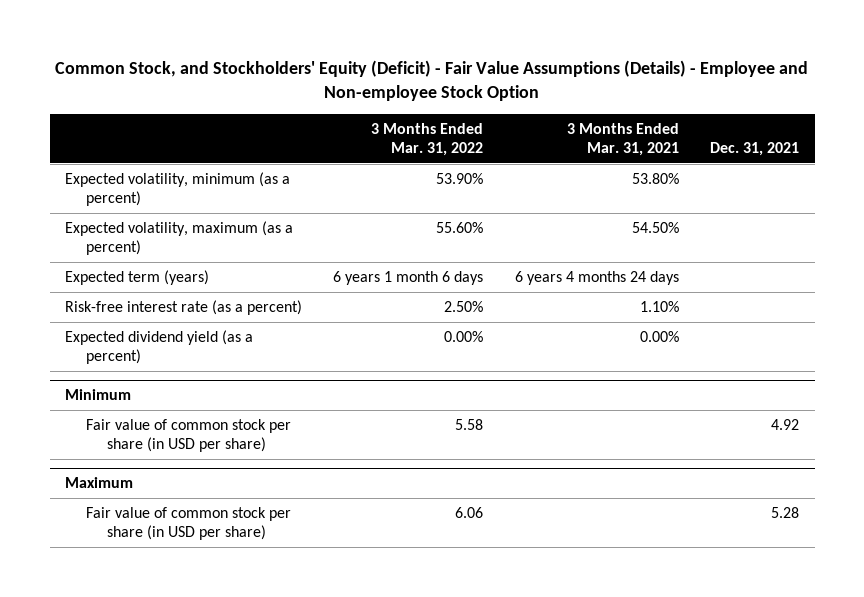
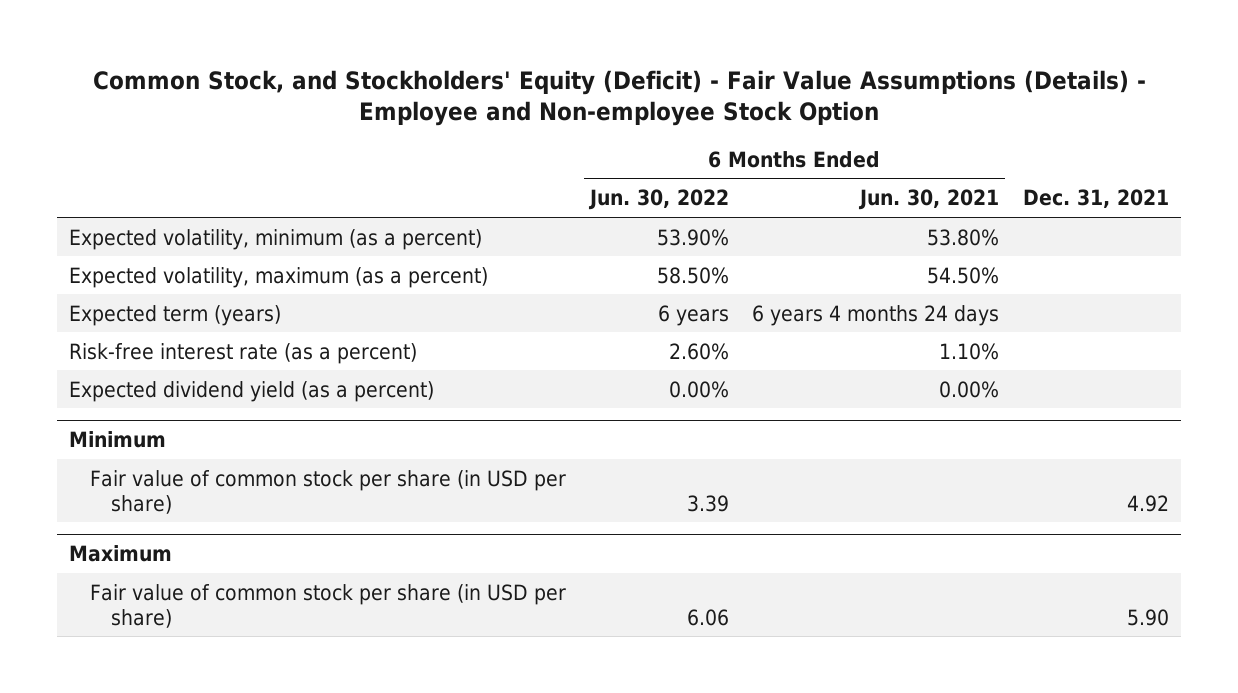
- | 3 Months Ended Mar. 31, 2022 | 3 Months Ended Mar. 31, 2021 | Dec. 31, 2021
+ | 6 Months Ended Jun. 30, 2022 | 6 Months Ended Jun. 30, 2021 | Dec. 31, 2021
@ Maximum
- Fair value of common stock per share (in USD per share) | 6.06 | | 5.28
+ Fair value of common stock per share (in USD per share) | 6.06 | | 5.90

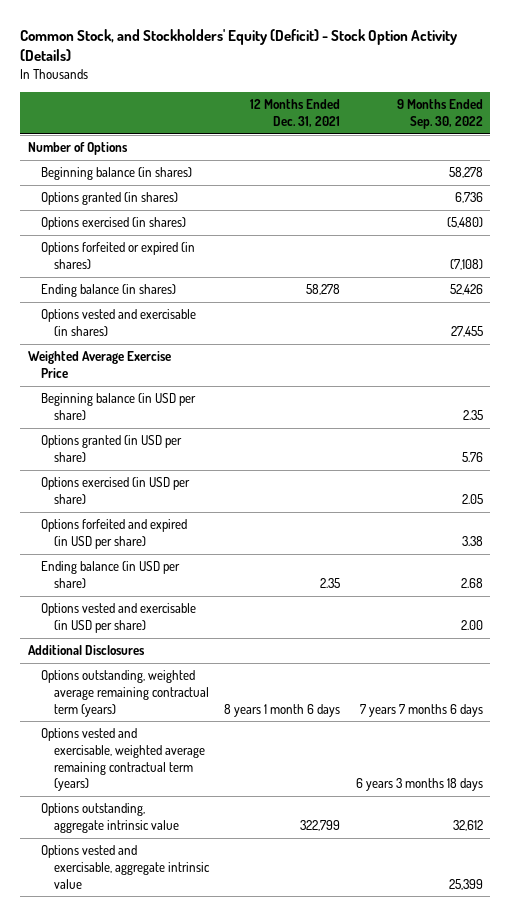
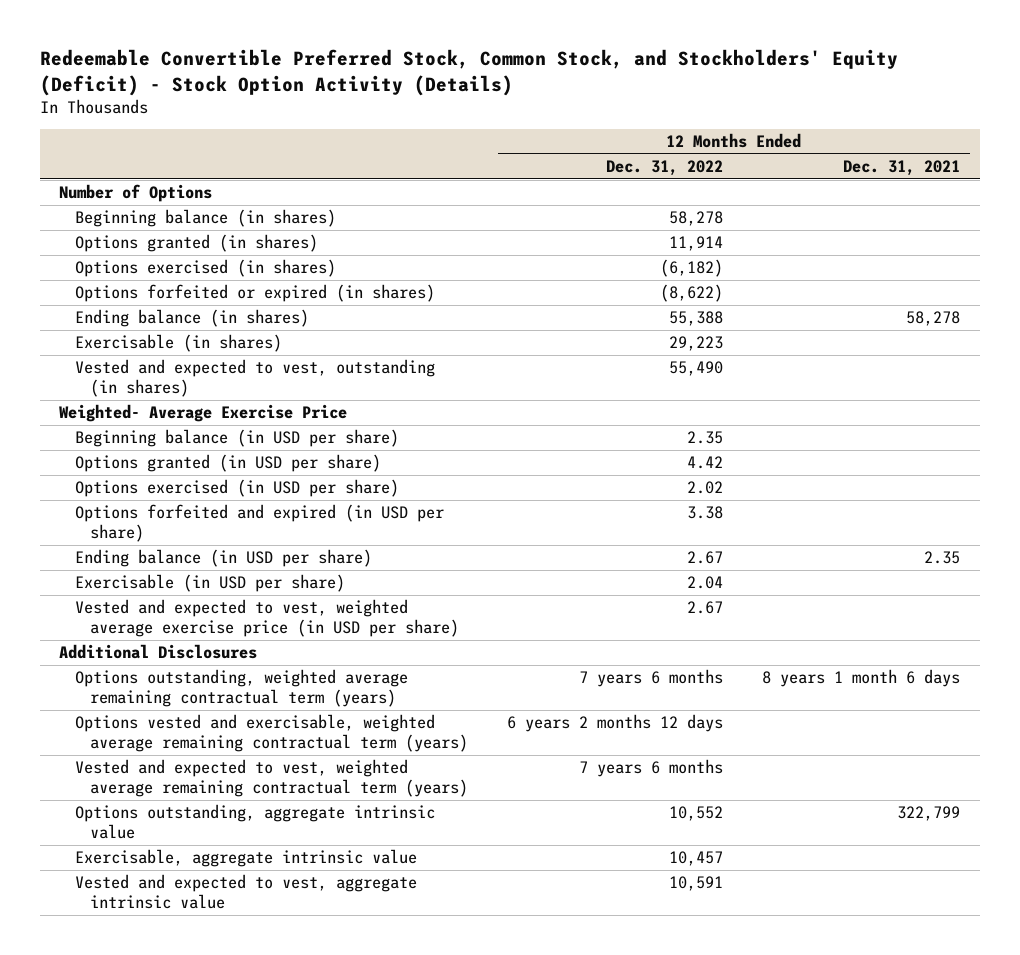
- Common Stock, and Stockholders' Equity (Deficit) - Stock Option Activity (Details)
+ Redeemable Convertible Preferred Stock, Common Stock, and Stockholders' Equity (Deficit) - Stock Option Activity (Details)
- | 12 Months Ended Dec. 31, 2021 | 9 Months Ended Sep. 30, 2022
+ | 12 Months Ended Dec. 31, 2022 | 12 Months Ended Dec. 31, 2021
- Options vested and exercisable (in shares) | | 27,455
- Weighted Average Exercise Price
+ Exercisable (in shares) | 29,223 |
+ Vested and expected to vest, outstanding (in shares) | 55,490 |
+ Weighted- Average Exercise Price
- Options vested and exercisable (in USD per share) | | 2.00
+ Exercisable (in USD per share) | 2.04 |
+ Vested and expected to vest, weighted average exercise price (in USD per share) | 2.67 |
+ Vested and expected to vest, weighted average remaining contractual term (years) | 7 years 6 months |
- Options vested and exercisable, aggregate intrinsic value | | 25,399
+ Exercisable, aggregate intrinsic value | 10,457 |
+ Vested and expected to vest, aggregate intrinsic value | 10,591 |

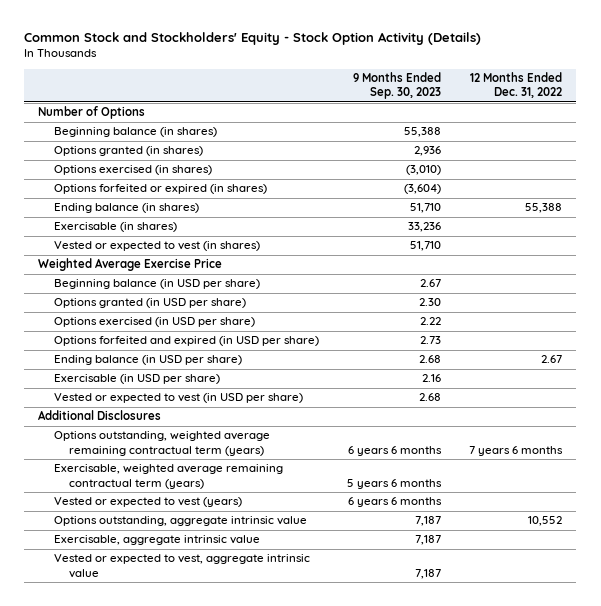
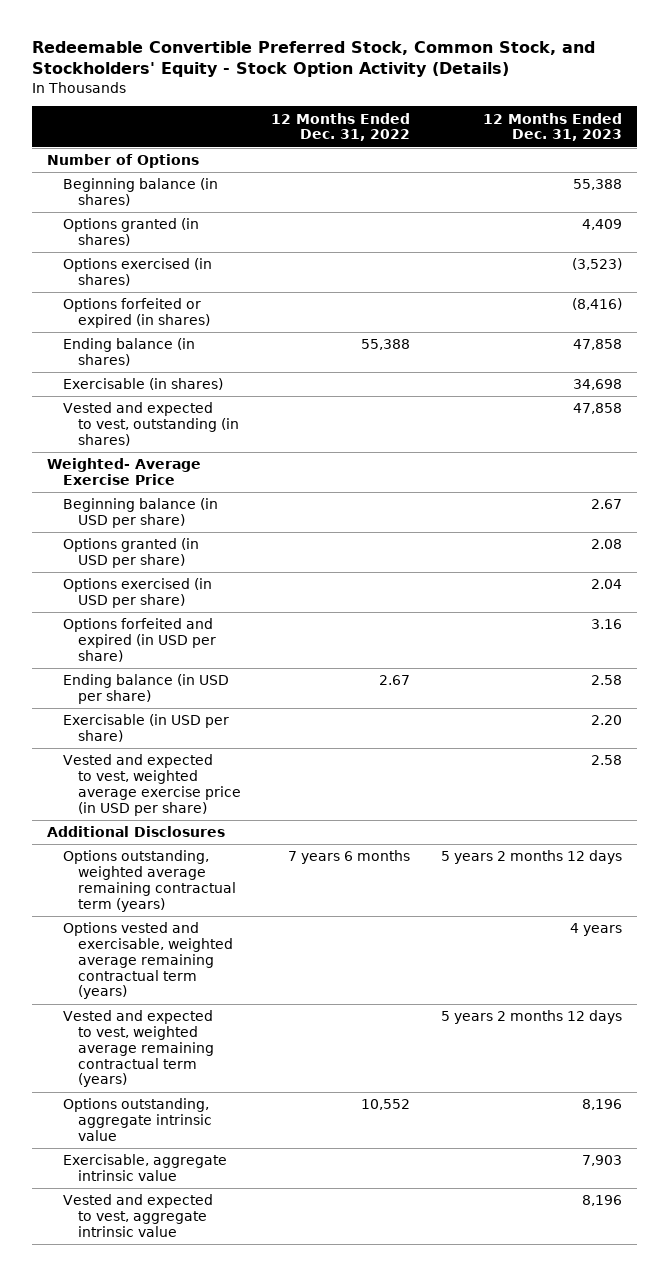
- Common Stock and Stockholders' Equity - Stock Option Activity (Details)
+ Redeemable Convertible Preferred Stock, Common Stock, and Stockholders' Equity - Stock Option Activity (Details)
- | 9 Months Ended Sep. 30, 2023 | 12 Months Ended Dec. 31, 2022
+ | 12 Months Ended Dec. 31, 2022 | 12 Months Ended Dec. 31, 2023
- Vested or expected to vest (in shares) | 51,710 |
- Weighted Average Exercise Price
+ Vested and expected to vest, outstanding (in shares) | | 47,858
+ Weighted- Average Exercise Price
- Vested or expected to vest (in USD per share) | 2.68 |
+ Vested and expected to vest, weighted average exercise price (in USD per share) | | 2.58
- Exercisable, weighted average remaining contractual term (years) | 5 years 6 months |
- Vested or expected to vest (years) | 6 years 6 months |
+ Options vested and exercisable, weighted average remaining contractual term (years) | | 4 years
+ Vested and expected to vest, weighted average remaining contractual term (years) | | 5 years 2 months 12 days
- Vested or expected to vest, aggregate intrinsic value | 7,187 |
+ Vested and expected to vest, aggregate intrinsic value | | 8,196

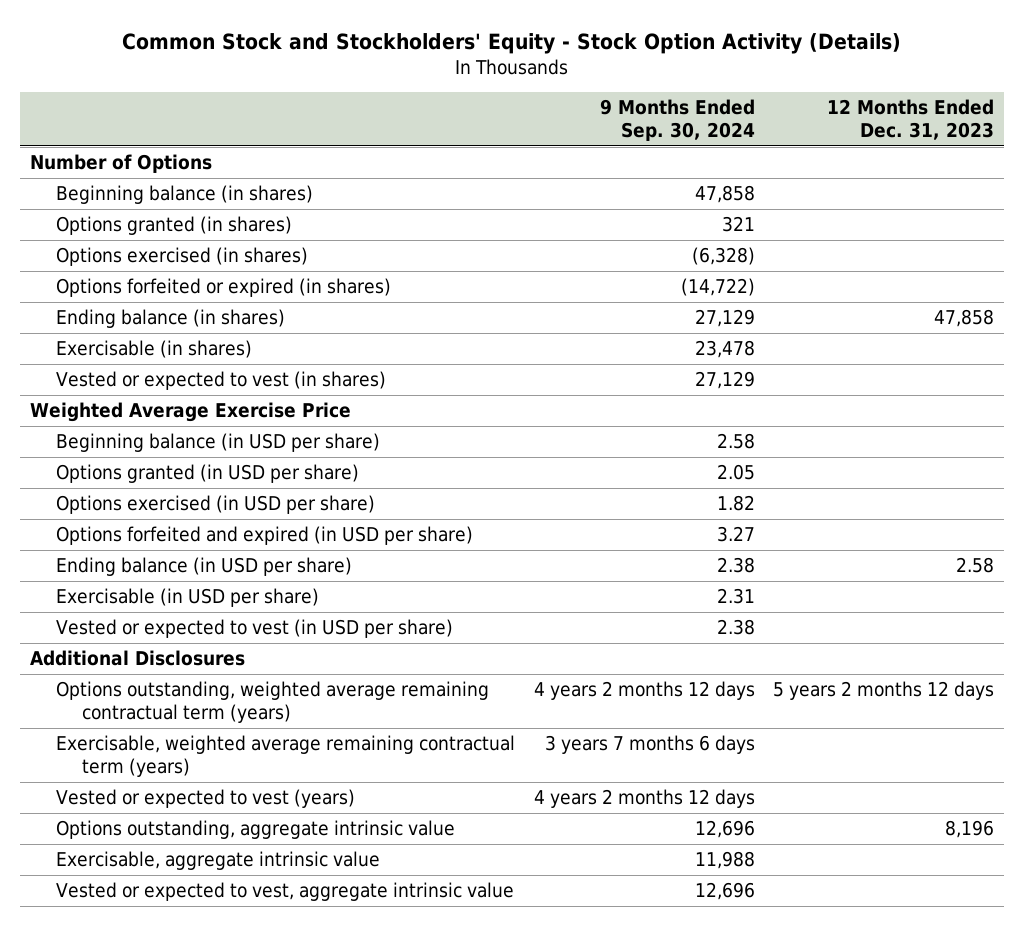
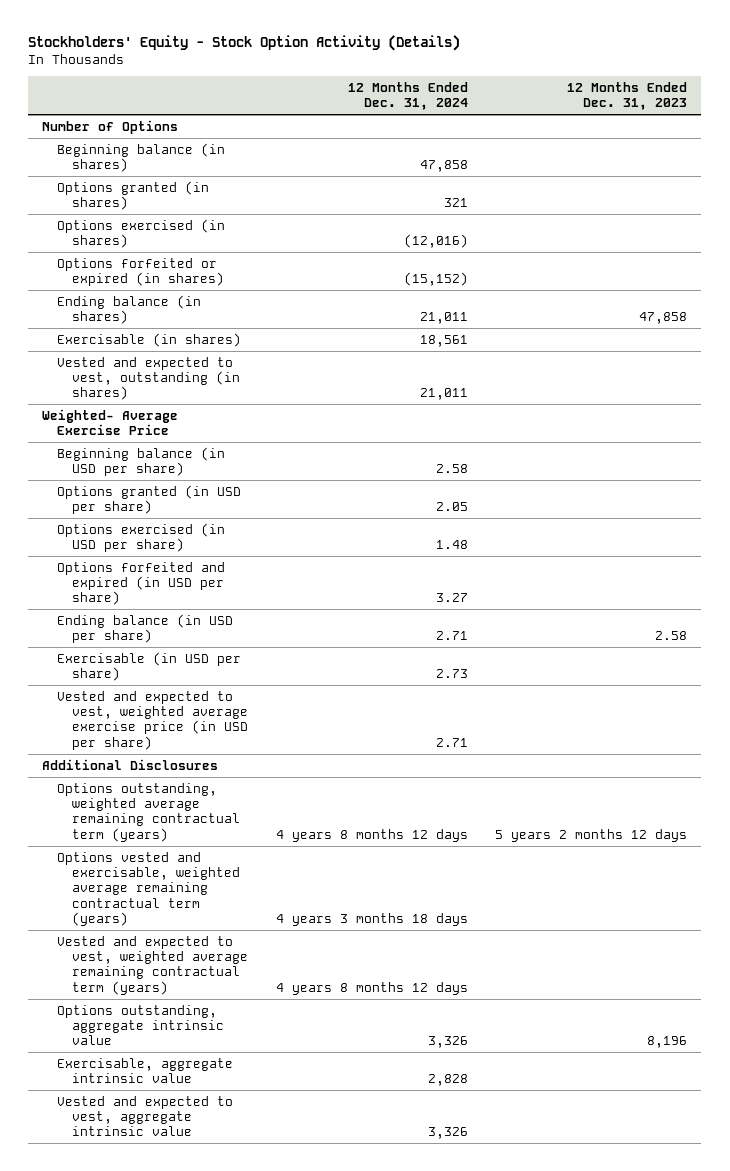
- Common Stock and Stockholders' Equity - Stock Option Activity (Details)
+ Stockholders' Equity - Stock Option Activity (Details)
- | 9 Months Ended Sep. 30, 2024 | 12 Months Ended Dec. 31, 2023
+ | 12 Months Ended Dec. 31, 2024 | 12 Months Ended Dec. 31, 2023
- Vested or expected to vest (in shares) | 27,129 |
- Weighted Average Exercise Price
+ Vested and expected to vest, outstanding (in shares) | 21,011 |
+ Weighted- Average Exercise Price
- Vested or expected to vest (in USD per share) | 2.38 |
+ Vested and expected to vest, weighted average exercise price (in USD per share) | 2.71 |
- Exercisable, weighted average remaining contractual term (years) | 3 years 7 months 6 days |
- Vested or expected to vest (years) | 4 years 2 months 12 days |
+ Options vested and exercisable, weighted average remaining contractual term (years) | 4 years 3 months 18 days |
+ Vested and expected to vest, weighted average remaining contractual term (years) | 4 years 8 months 12 days |
- Vested or expected to vest, aggregate intrinsic value | 12,696 |
+ Vested and expected to vest, aggregate intrinsic value | 3,326 |

